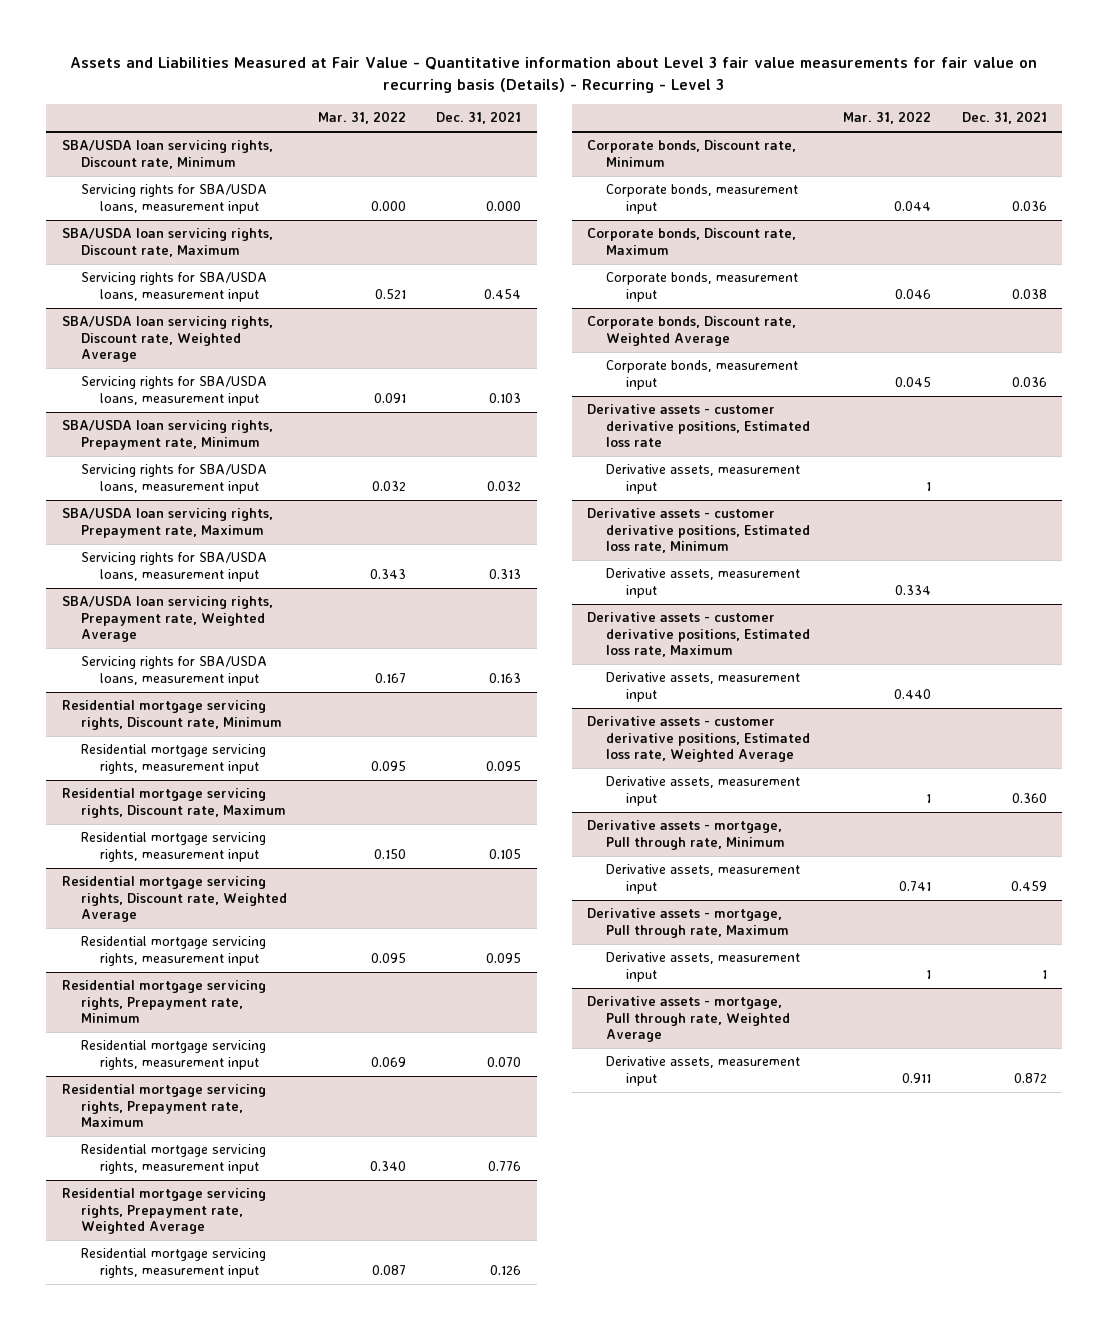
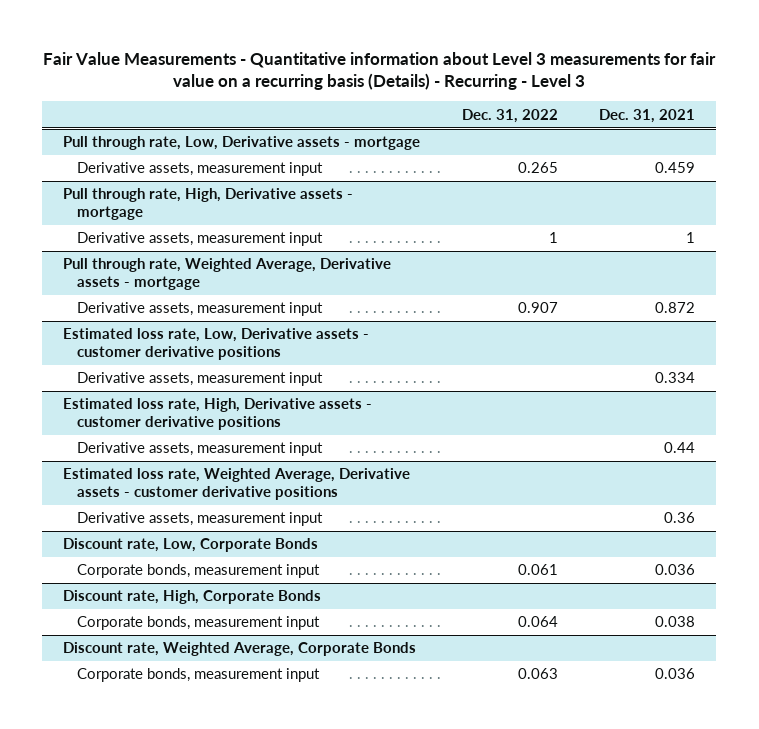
- Assets and Liabilities Measured at Fair Value - Quantitative information about Level 3 fair value measurements for fair value on recurring basis (Details) - Recurring - Level 3
+ Fair Value Measurements - Quantitative information about Level 3 measurements for fair value on a recurring basis (Details) - Recurring - Level 3
- | Mar. 31, 2022 | Dec. 31, 2021
+ | Dec. 31, 2022 | Dec. 31, 2021
- SBA/USDA loan servicing rights, Discount rate, Minimum
- Servicing rights for SBA/USDA loans, measurement input | 0.000 | 0.000
- SBA/USDA loan servicing rights, Discount rate, Maximum
- Servicing rights for SBA/USDA loans, measurement input | 0.521 | 0.454
- SBA/USDA loan servicing rights, Discount rate, Weighted Average
- Servicing rights for SBA/USDA loans, measurement input | 0.091 | 0.103
- SBA/USDA loan servicing rights, Prepayment rate, Minimum
- Servicing rights for SBA/USDA loans, measurement input | 0.032 | 0.032
- SBA/USDA loan servicing rights, Prepayment rate, Maximum
- Servicing rights for SBA/USDA loans, measurement input | 0.343 | 0.313
- SBA/USDA loan servicing rights, Prepayment rate, Weighted Average
- Servicing rights for SBA/USDA loans, measurement input | 0.167 | 0.163
- Residential mortgage servicing rights, Discount rate, Minimum
- Residential mortgage servicing rights, measurement input | 0.095 | 0.095
- Residential mortgage servicing rights, Discount rate, Maximum
- Residential mortgage servicing rights, measurement input | 0.150 | 0.105
- Residential mortgage servicing rights, Discount rate, Weighted Average
- Residential mortgage servicing rights, measurement input | 0.095 | 0.095
- Residential mortgage servicing rights, Prepayment rate, Minimum
- Residential mortgage servicing rights, measurement input | 0.069 | 0.070
- Residential mortgage servicing rights, Prepayment rate, Maximum
- Residential mortgage servicing rights, measurement input | 0.340 | 0.776
- Residential mortgage servicing rights, Prepayment rate, Weighted Average
- Residential mortgage servicing rights, measurement input | 0.087 | 0.126
- Corporate bonds, Discount rate, Minimum
- Corporate bonds, measurement input | 0.044 | 0.036
- Corporate bonds, Discount rate, Maximum
- Corporate bonds, measurement input | 0.046 | 0.038
- Corporate bonds, Discount rate, Weighted Average
- Corporate bonds, measurement input | 0.045 | 0.036
- Derivative assets - customer derivative positions, Estimated loss rate
- Derivative assets, measurement input | 1 |
- Derivative assets - customer derivative positions, Estimated loss rate, Minimum
- Derivative assets, measurement input | 0.334 |
- Derivative assets - customer derivative positions, Estimated loss rate, Maximum
- Derivative assets, measurement input | 0.440 |
- Derivative assets - customer derivative positions, Estimated loss rate, Weighted Average
- Derivative assets, measurement input | 1 | 0.360
- Derivative assets - mortgage, Pull through rate, Minimum
+ Pull through rate, Low, Derivative assets - mortgage
- Derivative assets - mortgage, Pull through rate, Maximum
+ Pull through rate, High, Derivative assets - mortgage
- Derivative assets - mortgage, Pull through rate, Weighted Average
+ Pull through rate, Weighted Average, Derivative assets - mortgage
+ Estimated loss rate, Low, Derivative assets - customer derivative positions
+ Derivative assets, measurement input | | 0.334
+ Estimated loss rate, High, Derivative assets - customer derivative positions
+ Derivative assets, measurement input | | 0.44
+ Estimated loss rate, Weighted Average, Derivative assets - customer derivative positions
+ Derivative assets, measurement input | | 0.36
+ Discount rate, Low, Corporate Bonds
+ Corporate bonds, measurement input | 0.061 | 0.036
+ Discount rate, High, Corporate Bonds
+ Corporate bonds, measurement input | 0.064 | 0.038
+ Discount rate, Weighted Average, Corporate Bonds
+ Corporate bonds, measurement input | 0.063 | 0.036

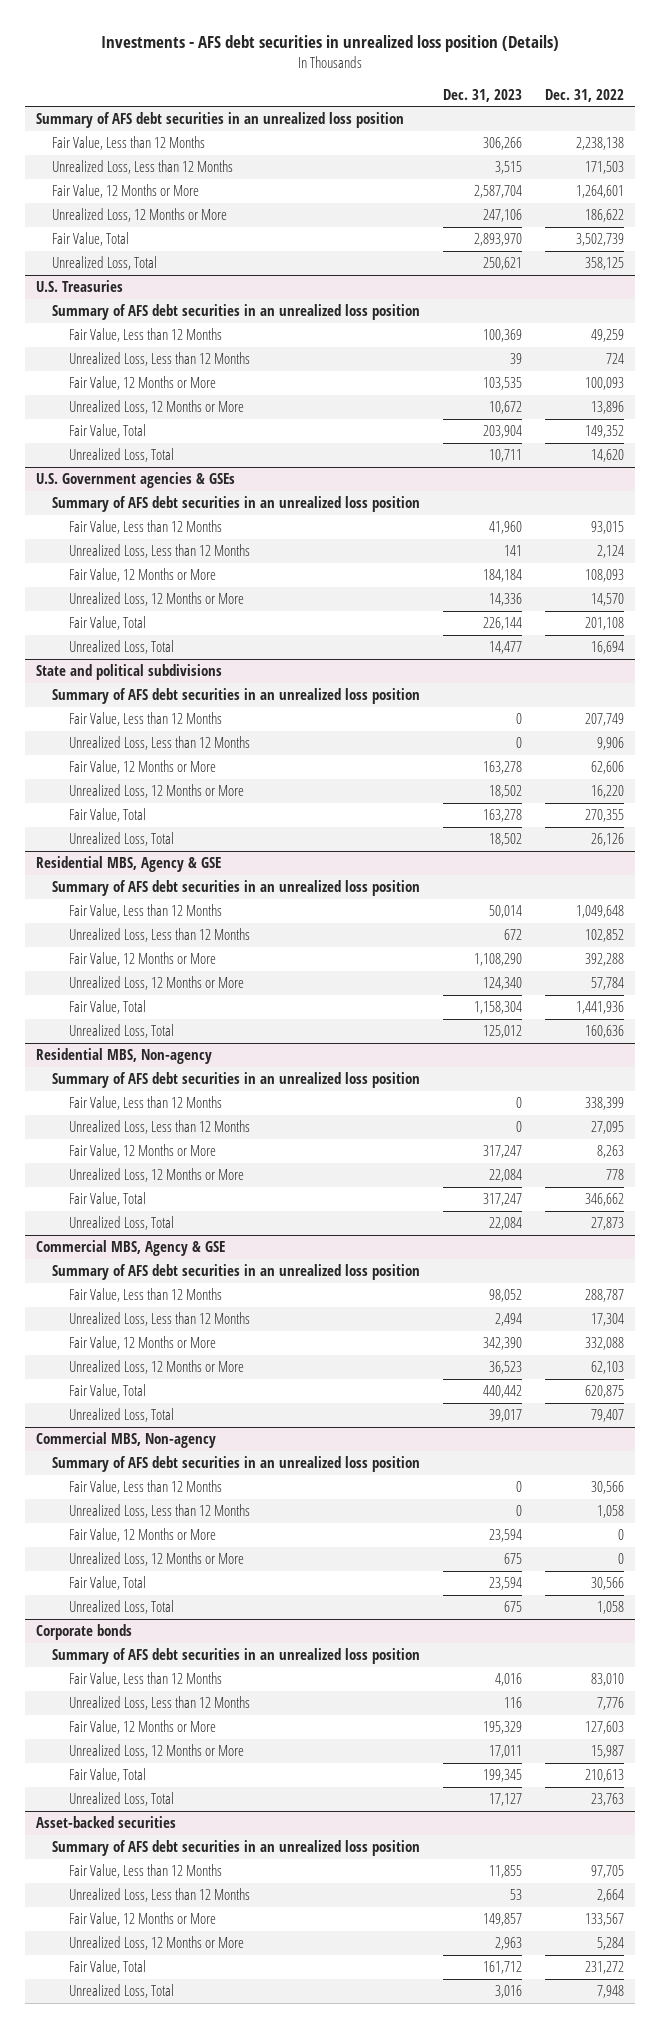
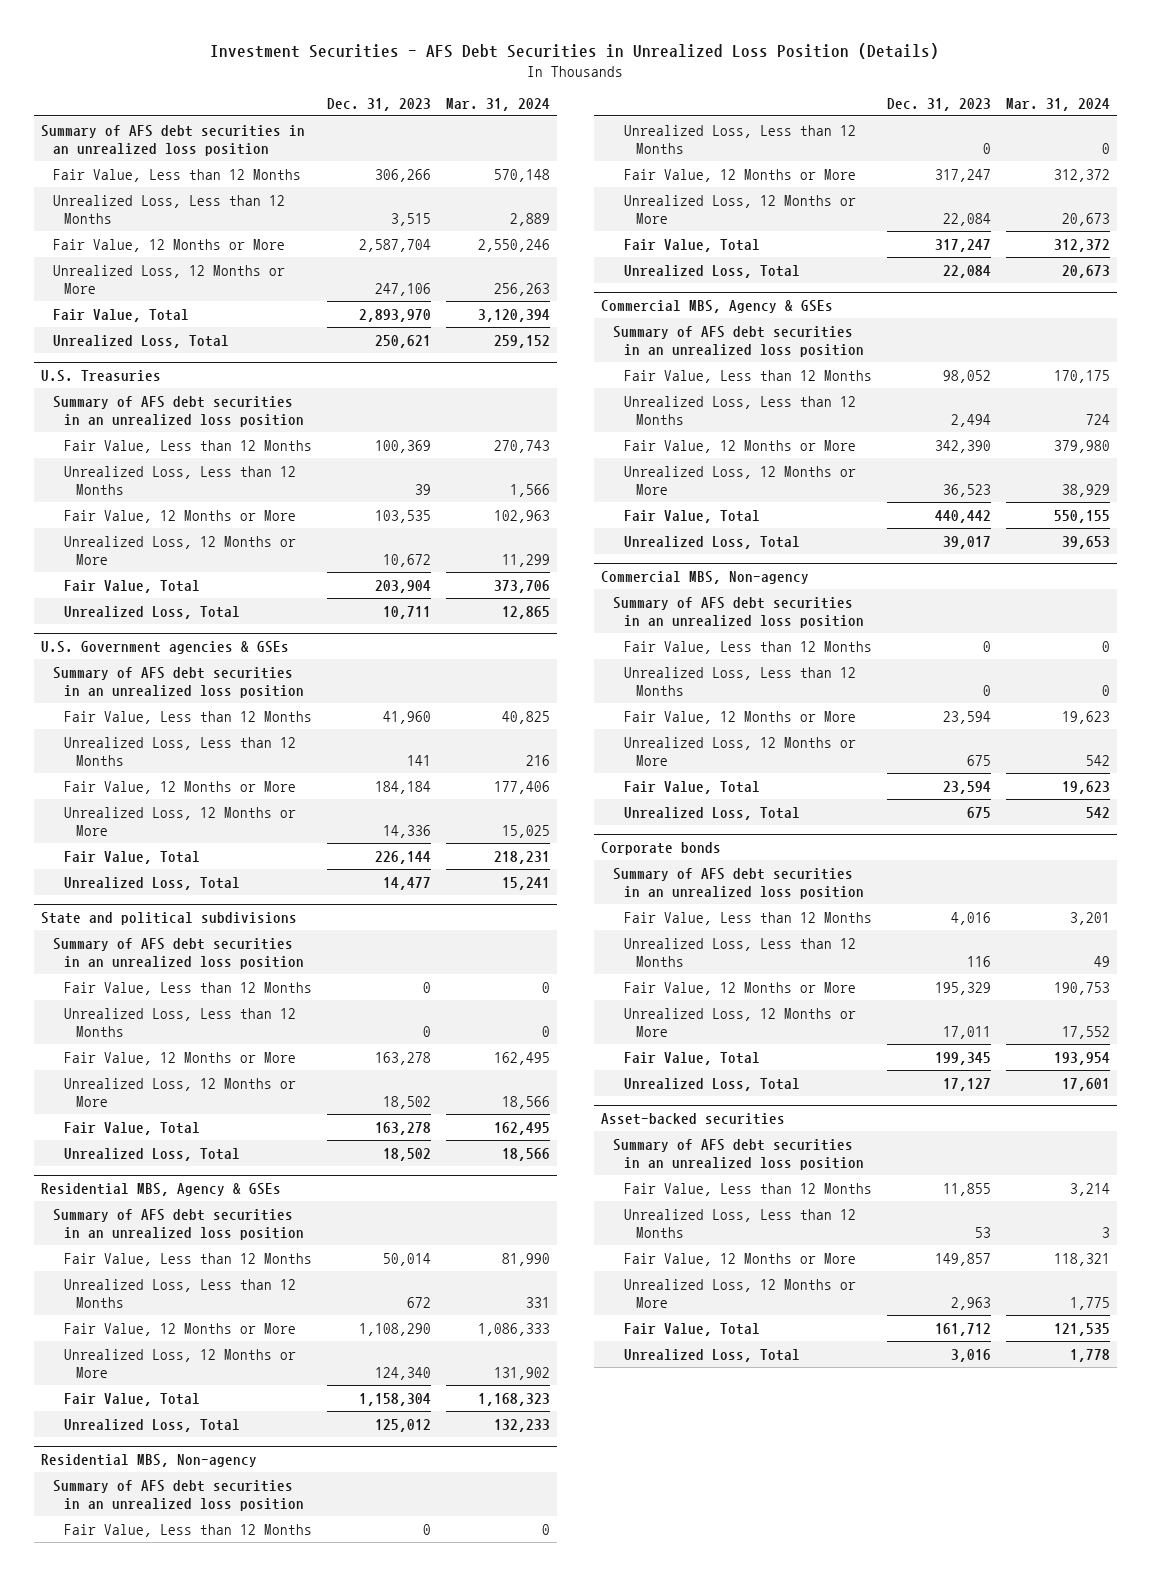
- Investments - AFS debt securities in unrealized loss position (Details)
+ Investment Securities - AFS Debt Securities in Unrealized Loss Position (Details)
- | Dec. 31, 2023 | Dec. 31, 2022
+ | Dec. 31, 2023 | Mar. 31, 2024
- Residential MBS, Agency & GSE
+ Residential MBS, Agency & GSEs
- Commercial MBS, Agency & GSE
+ Commercial MBS, Agency & GSEs

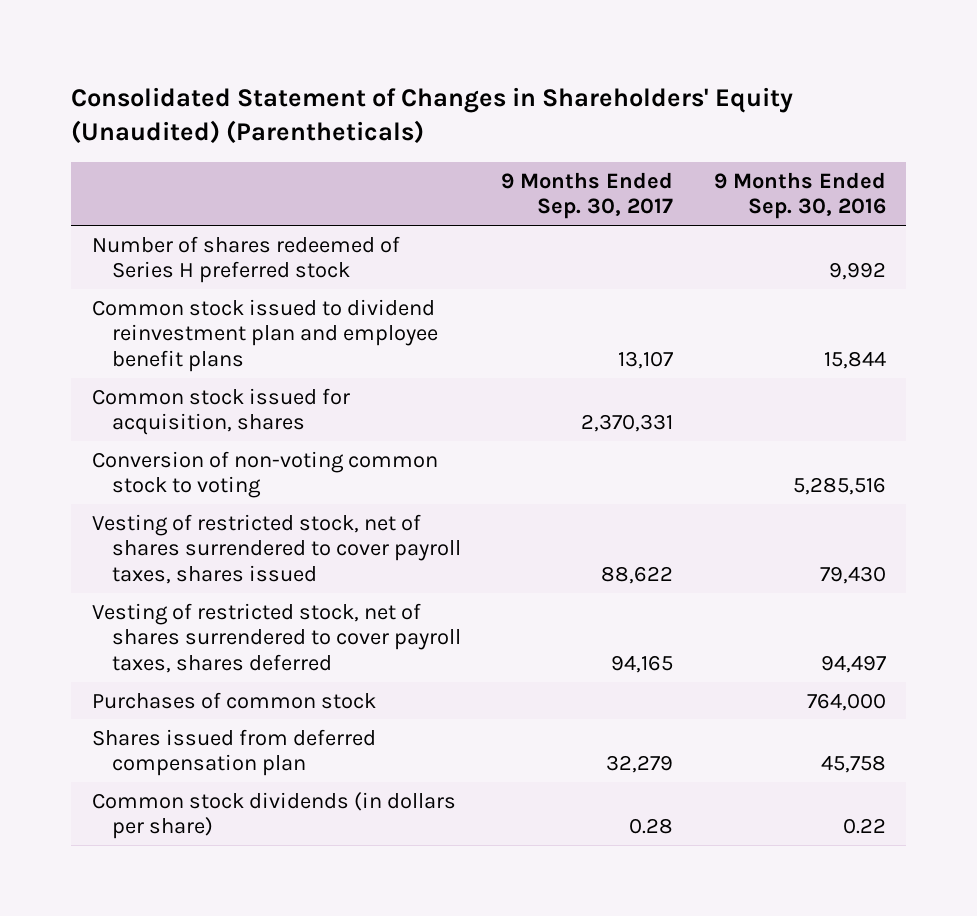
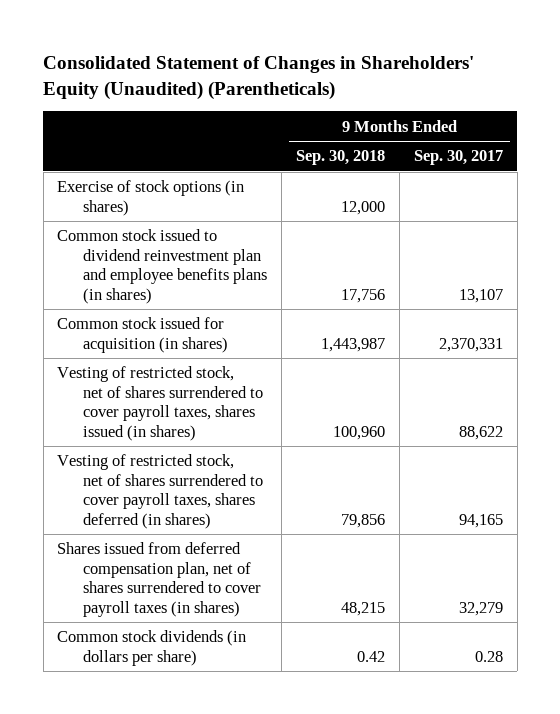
- | 9 Months Ended Sep. 30, 2017 | 9 Months Ended Sep. 30, 2016
+ | 9 Months Ended Sep. 30, 2018 | 9 Months Ended Sep. 30, 2017
- Number of shares redeemed of Series H preferred stock | | 9,992
- Common stock issued to dividend reinvestment plan and employee benefit plans | 13,107 | 15,844
- Common stock issued for acquisition, shares | 2,370,331 |
- Conversion of non-voting common stock to voting | | 5,285,516
- Vesting of restricted stock, net of shares surrendered to cover payroll taxes, shares issued | 88,622 | 79,430
- Vesting of restricted stock, net of shares surrendered to cover payroll taxes, shares deferred | 94,165 | 94,497
- Purchases of common stock | | 764,000
- Shares issued from deferred compensation plan | 32,279 | 45,758
+ Exercise of stock options (in shares) | 12,000 |
+ Common stock issued to dividend reinvestment plan and employee benefits plans (in shares) | 17,756 | 13,107
+ Common stock issued for acquisition (in shares) | 1,443,987 | 2,370,331
+ Vesting of restricted stock, net of shares surrendered to cover payroll taxes, shares issued (in shares) | 100,960 | 88,622
+ Vesting of restricted stock, net of shares surrendered to cover payroll taxes, shares deferred (in shares) | 79,856 | 94,165
+ Shares issued from deferred compensation plan, net of shares surrendered to cover payroll taxes (in shares) | 48,215 | 32,279

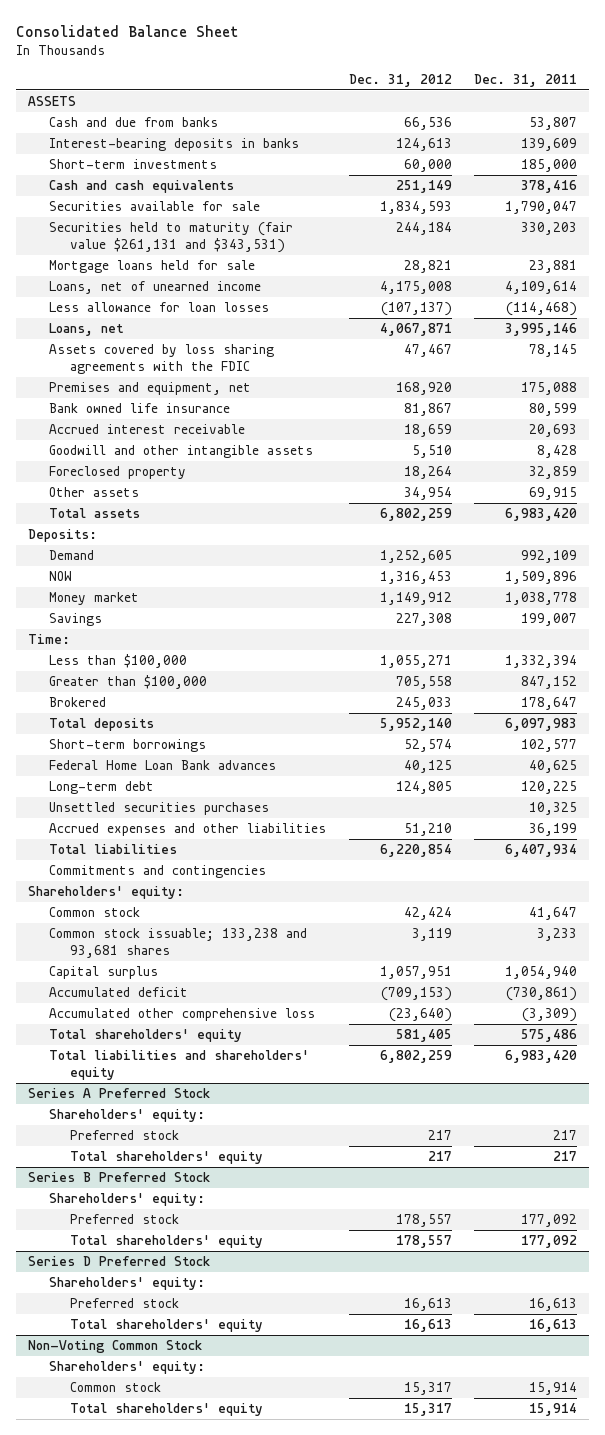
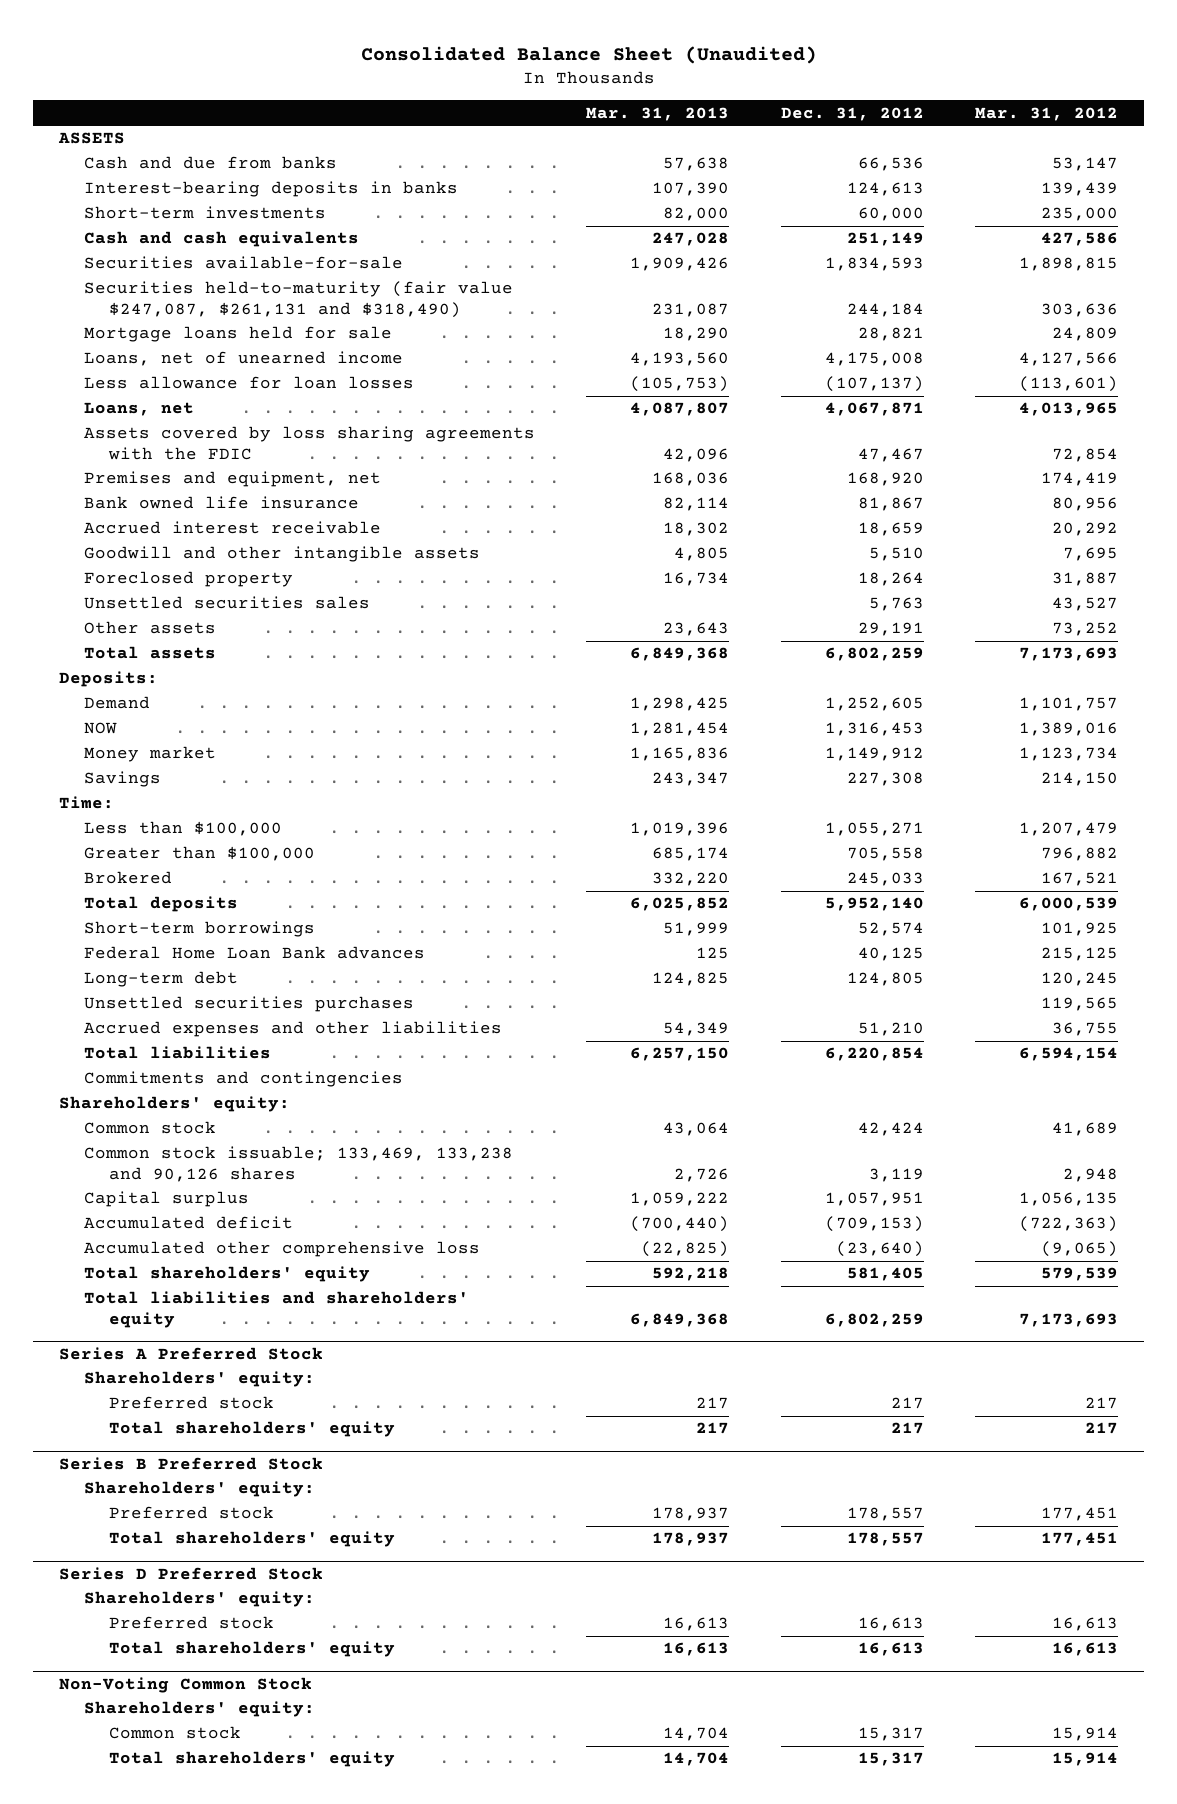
- Consolidated Balance Sheet
+ Consolidated Balance Sheet (Unaudited)
- | Dec. 31, 2012 | Dec. 31, 2011
+ | Mar. 31, 2013 | Dec. 31, 2012 | Mar. 31, 2012
- Securities available for sale | 1,834,593 | 1,790,047
- Securities held to maturity (fair value $261,131 and $343,531) | 244,184 | 330,203
+ Securities available-for-sale | 1,909,426 | 1,834,593 | 1,898,815
+ Securities held-to-maturity (fair value $247,087, $261,131 and $318,490) | 231,087 | 244,184 | 303,636
- Other assets | 34,954 | 69,915
+ Unsettled securities sales | | 5,763 | 43,527
+ Other assets | 23,643 | 29,191 | 73,252
- Common stock issuable; 133,238 and 93,681 shares | 3,119 | 3,233
+ Common stock issuable; 133,469, 133,238 and 90,126 shares | 2,726 | 3,119 | 2,948

